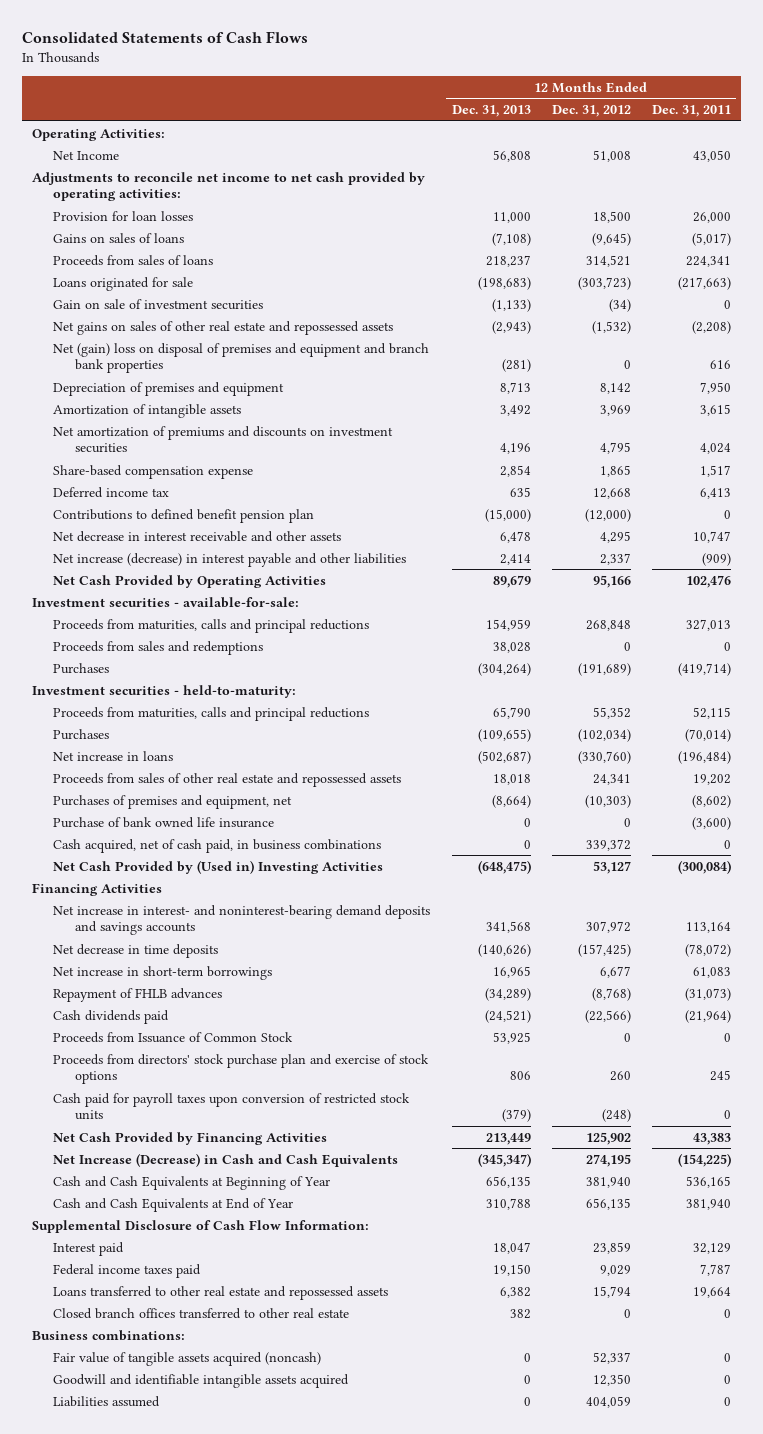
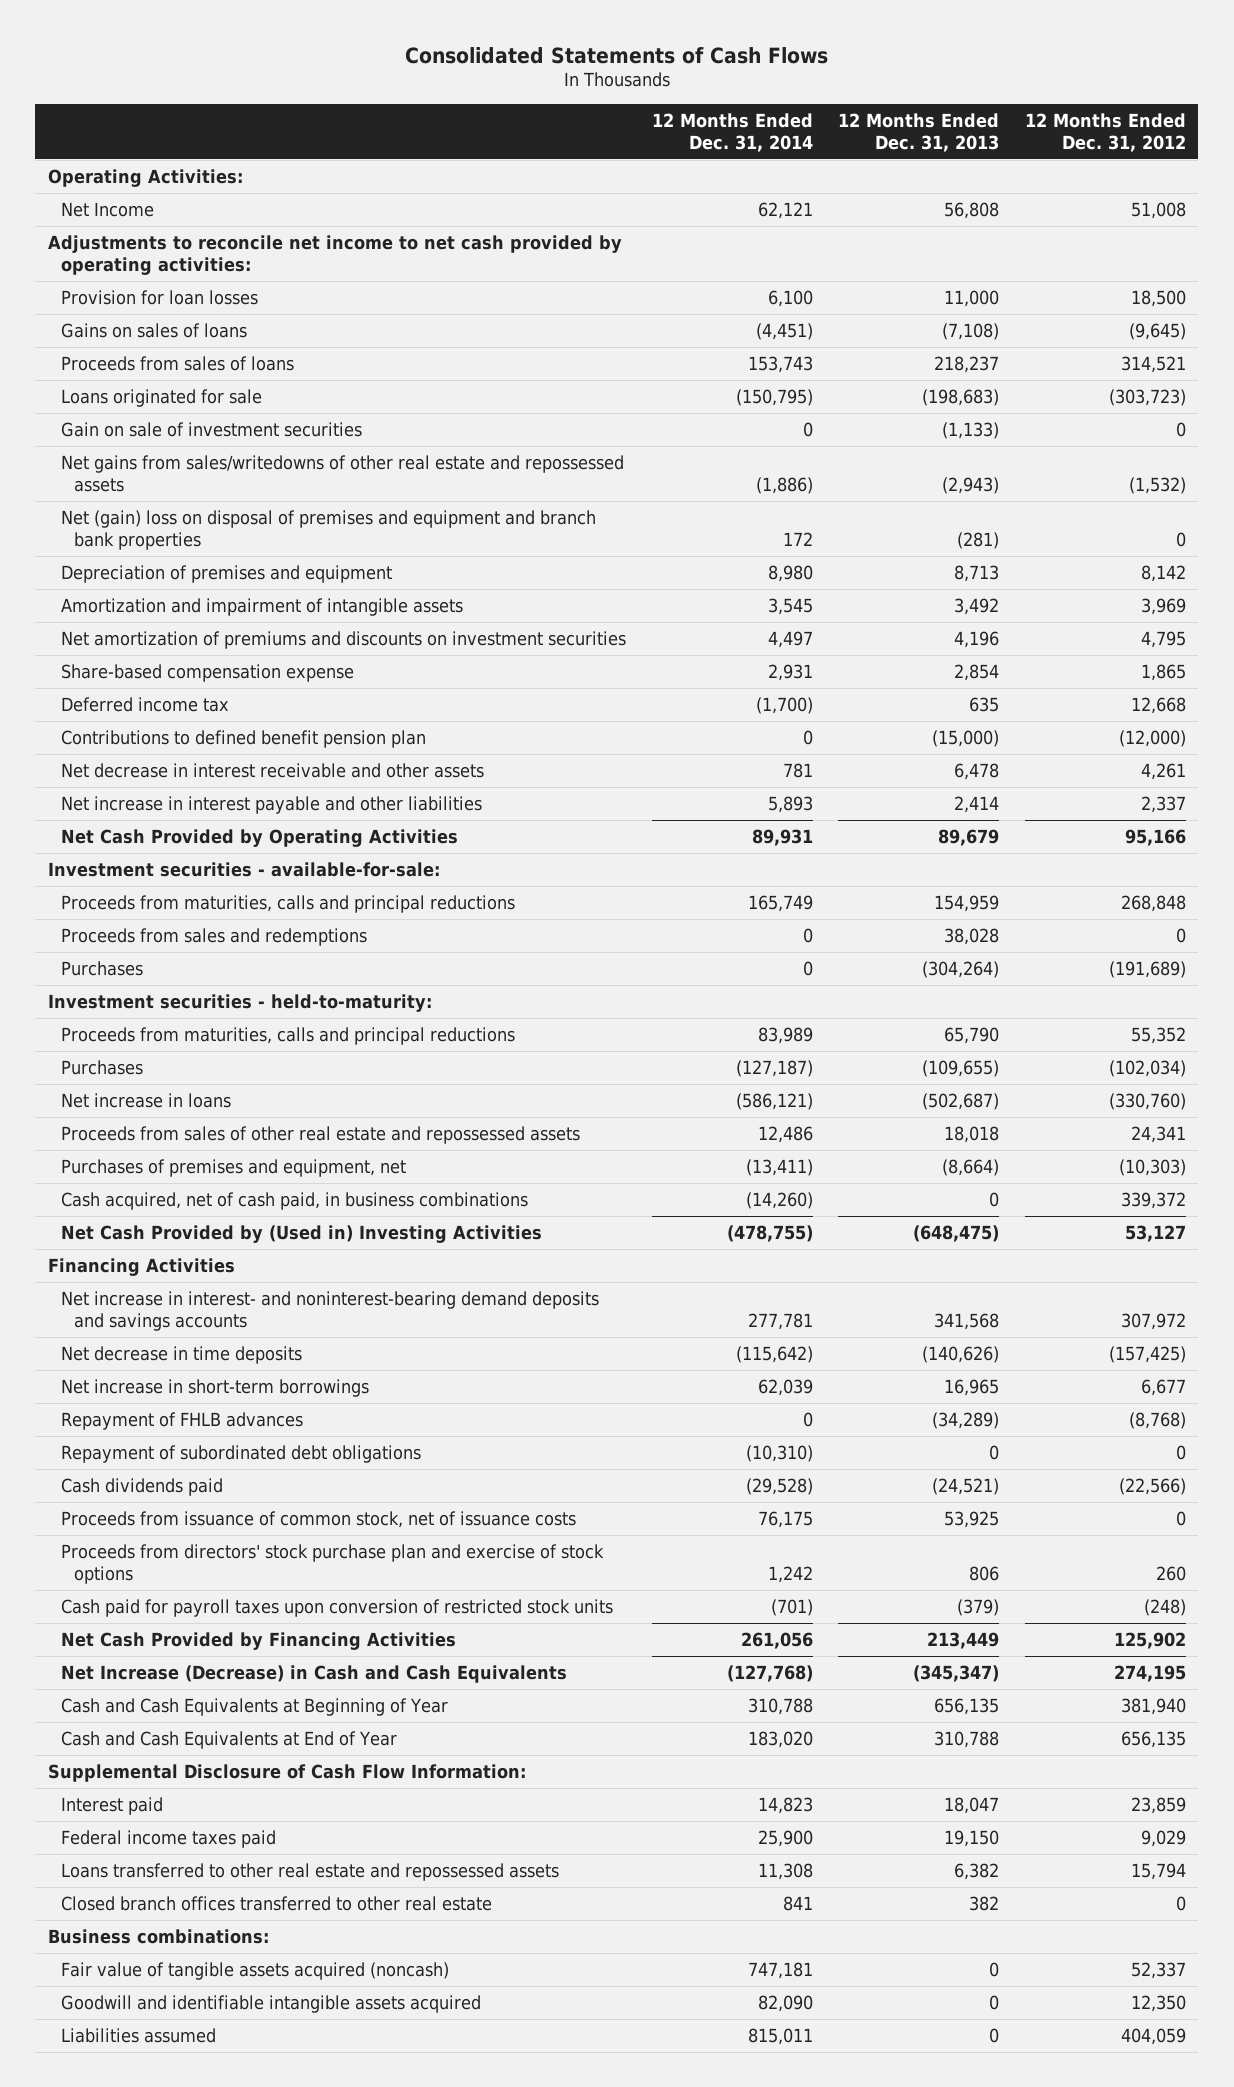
- | 12 Months Ended Dec. 31, 2013 | 12 Months Ended Dec. 31, 2012 | 12 Months Ended Dec. 31, 2011
+ | 12 Months Ended Dec. 31, 2014 | 12 Months Ended Dec. 31, 2013 | 12 Months Ended Dec. 31, 2012
- Gain on sale of investment securities | (1,133) | (34) | 0
- Net gains on sales of other real estate and repossessed assets | (2,943) | (1,532) | (2,208)
+ Gain on sale of investment securities | 0 | (1,133) | 0
+ Net gains from sales/writedowns of other real estate and repossessed assets | (1,886) | (2,943) | (1,532)
- Amortization of intangible assets | 3,492 | 3,969 | 3,615
+ Amortization and impairment of intangible assets | 3,545 | 3,492 | 3,969
- Net decrease in interest receivable and other assets | 6,478 | 4,295 | 10,747
- Net increase (decrease) in interest payable and other liabilities | 2,414 | 2,337 | (909)
+ Net decrease in interest receivable and other assets | 781 | 6,478 | 4,261
+ Net increase in interest payable and other liabilities | 5,893 | 2,414 | 2,337
- Purchase of bank owned life insurance | 0 | 0 | (3,600)
+ Repayment of subordinated debt obligations | (10,310) | 0 | 0
- Proceeds from Issuance of Common Stock | 53,925 | 0 | 0
+ Proceeds from issuance of common stock, net of issuance costs | 76,175 | 53,925 | 0

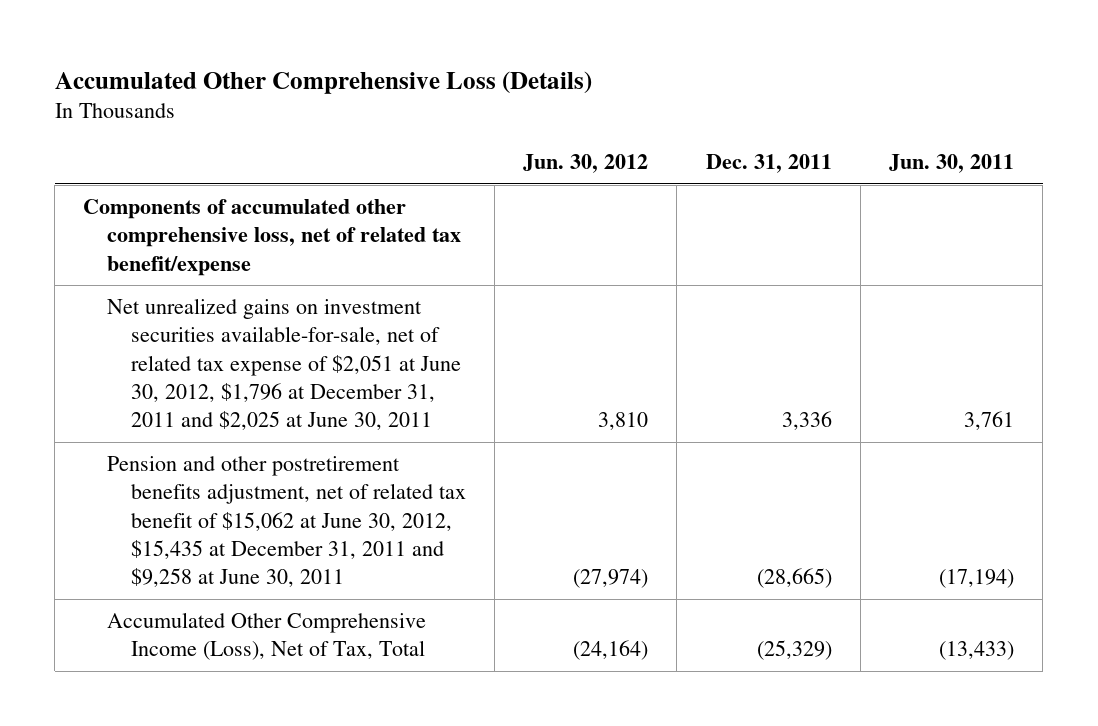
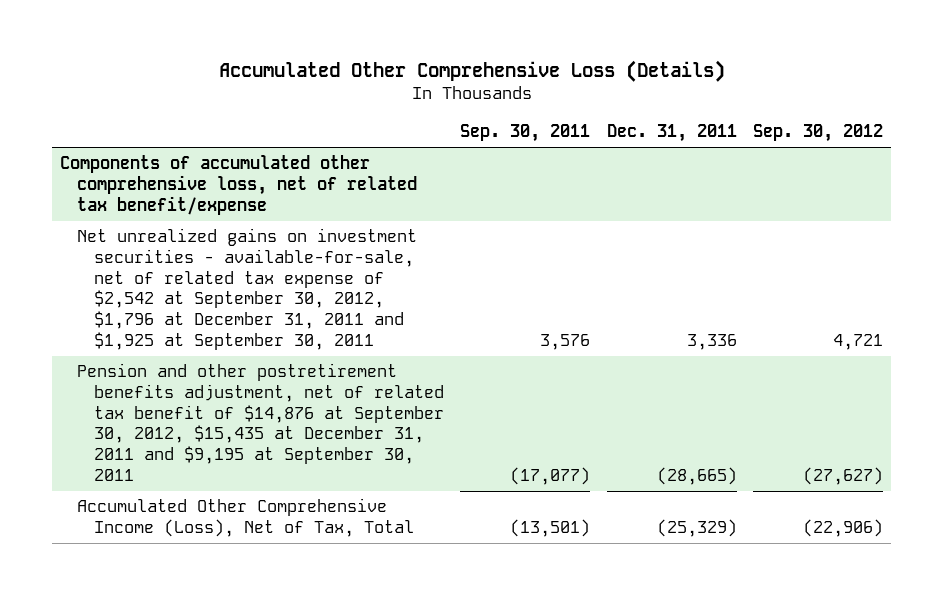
- | Jun. 30, 2012 | Dec. 31, 2011 | Jun. 30, 2011
+ | Sep. 30, 2011 | Dec. 31, 2011 | Sep. 30, 2012
- Net unrealized gains on investment securities available-for-sale, net of related tax expense of $2,051 at June 30, 2012, $1,796 at December 31, 2011 and $2,025 at June 30, 2011 | 3,810 | 3,336 | 3,761
- Pension and other postretirement benefits adjustment, net of related tax benefit of $15,062 at June 30, 2012, $15,435 at December 31, 2011 and $9,258 at June 30, 2011 | (27,974) | (28,665) | (17,194)
+ Net unrealized gains on investment securities - available-for-sale, net of related tax expense of $2,542 at September 30, 2012, $1,796 at December 31, 2011 and $1,925 at September 30, 2011 | 3,576 | 3,336 | 4,721
+ Pension and other postretirement benefits adjustment, net of related tax benefit of $14,876 at September 30, 2012, $15,435 at December 31, 2011 and $9,195 at September 30, 2011 | (17,077) | (28,665) | (27,627)

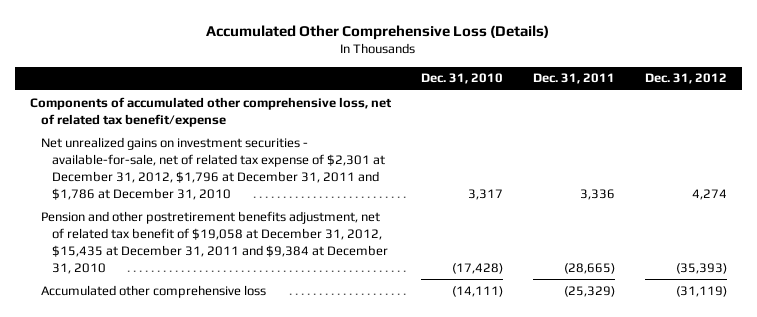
- | Sep. 30, 2011 | Dec. 31, 2011 | Sep. 30, 2012
+ | Dec. 31, 2010 | Dec. 31, 2011 | Dec. 31, 2012
- Net unrealized gains on investment securities - available-for-sale, net of related tax expense of $2,542 at September 30, 2012, $1,796 at December 31, 2011 and $1,925 at September 30, 2011 | 3,576 | 3,336 | 4,721
- Pension and other postretirement benefits adjustment, net of related tax benefit of $14,876 at September 30, 2012, $15,435 at December 31, 2011 and $9,195 at September 30, 2011 | (17,077) | (28,665) | (27,627)
- Accumulated Other Comprehensive Income (Loss), Net of Tax, Total | (13,501) | (25,329) | (22,906)
+ Net unrealized gains on investment securities - available-for-sale, net of related tax expense of $2,301 at December 31, 2012, $1,796 at December 31, 2011 and $1,786 at December 31, 2010 | 3,317 | 3,336 | 4,274
+ Pension and other postretirement benefits adjustment, net of related tax benefit of $19,058 at December 31, 2012, $15,435 at December 31, 2011 and $9,384 at December 31, 2010 | (17,428) | (28,665) | (35,393)
+ Accumulated other comprehensive loss | (14,111) | (25,329) | (31,119)

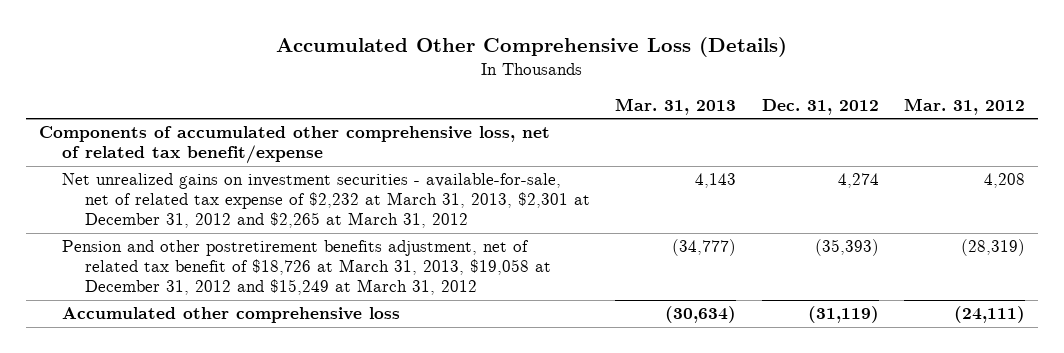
- | Dec. 31, 2010 | Dec. 31, 2011 | Dec. 31, 2012
+ | Mar. 31, 2013 | Dec. 31, 2012 | Mar. 31, 2012
- Net unrealized gains on investment securities - available-for-sale, net of related tax expense of $2,301 at December 31, 2012, $1,796 at December 31, 2011 and $1,786 at December 31, 2010 | 3,317 | 3,336 | 4,274
- Pension and other postretirement benefits adjustment, net of related tax benefit of $19,058 at December 31, 2012, $15,435 at December 31, 2011 and $9,384 at December 31, 2010 | (17,428) | (28,665) | (35,393)
+ Net unrealized gains on investment securities - available-for-sale, net of related tax expense of $2,232 at March 31, 2013, $2,301 at December 31, 2012 and $2,265 at March 31, 2012 | 4,143 | 4,274 | 4,208
+ Pension and other postretirement benefits adjustment, net of related tax benefit of $18,726 at March 31, 2013, $19,058 at December 31, 2012 and $15,249 at March 31, 2012 | (34,777) | (35,393) | (28,319)

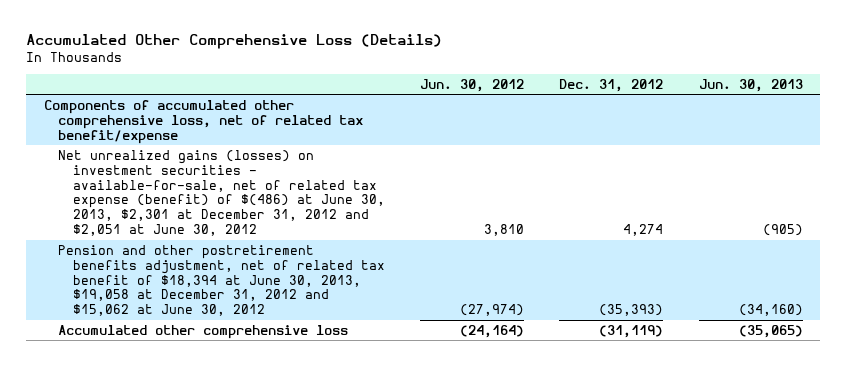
- | Mar. 31, 2013 | Dec. 31, 2012 | Mar. 31, 2012
+ | Jun. 30, 2012 | Dec. 31, 2012 | Jun. 30, 2013
- Net unrealized gains on investment securities - available-for-sale, net of related tax expense of $2,232 at March 31, 2013, $2,301 at December 31, 2012 and $2,265 at March 31, 2012 | 4,143 | 4,274 | 4,208
- Pension and other postretirement benefits adjustment, net of related tax benefit of $18,726 at March 31, 2013, $19,058 at December 31, 2012 and $15,249 at March 31, 2012 | (34,777) | (35,393) | (28,319)
+ Net unrealized gains (losses) on investment securities - available-for-sale, net of related tax expense (benefit) of $(486) at June 30, 2013, $2,301 at December 31, 2012 and $2,051 at June 30, 2012 | 3,810 | 4,274 | (905)
+ Pension and other postretirement benefits adjustment, net of related tax benefit of $18,394 at June 30, 2013, $19,058 at December 31, 2012 and $15,062 at June 30, 2012 | (27,974) | (35,393) | (34,160)

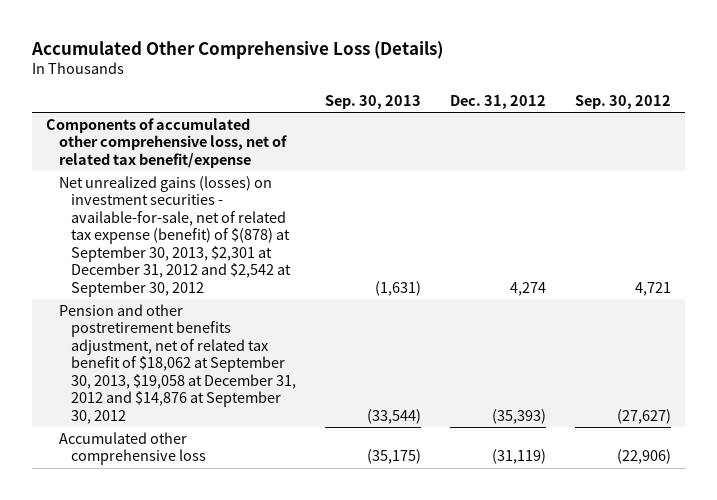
- | Jun. 30, 2012 | Dec. 31, 2012 | Jun. 30, 2013
+ | Sep. 30, 2013 | Dec. 31, 2012 | Sep. 30, 2012
- Net unrealized gains (losses) on investment securities - available-for-sale, net of related tax expense (benefit) of $(486) at June 30, 2013, $2,301 at December 31, 2012 and $2,051 at June 30, 2012 | 3,810 | 4,274 | (905)
- Pension and other postretirement benefits adjustment, net of related tax benefit of $18,394 at June 30, 2013, $19,058 at December 31, 2012 and $15,062 at June 30, 2012 | (27,974) | (35,393) | (34,160)
+ Net unrealized gains (losses) on investment securities - available-for-sale, net of related tax expense (benefit) of $(878) at September 30, 2013, $2,301 at December 31, 2012 and $2,542 at September 30, 2012 | (1,631) | 4,274 | 4,721
+ Pension and other postretirement benefits adjustment, net of related tax benefit of $18,062 at September 30, 2013, $19,058 at December 31, 2012 and $14,876 at September 30, 2012 | (33,544) | (35,393) | (27,627)

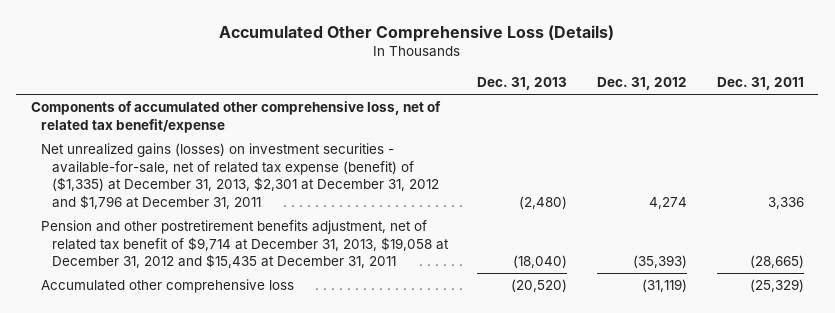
- | Sep. 30, 2013 | Dec. 31, 2012 | Sep. 30, 2012
+ | Dec. 31, 2013 | Dec. 31, 2012 | Dec. 31, 2011
- Net unrealized gains (losses) on investment securities - available-for-sale, net of related tax expense (benefit) of $(878) at September 30, 2013, $2,301 at December 31, 2012 and $2,542 at September 30, 2012 | (1,631) | 4,274 | 4,721
- Pension and other postretirement benefits adjustment, net of related tax benefit of $18,062 at September 30, 2013, $19,058 at December 31, 2012 and $14,876 at September 30, 2012 | (33,544) | (35,393) | (27,627)
+ Net unrealized gains (losses) on investment securities - available-for-sale, net of related tax expense (benefit) of ($1,335) at December 31, 2013, $2,301 at December 31, 2012 and $1,796 at December 31, 2011 | (2,480) | 4,274 | 3,336
+ Pension and other postretirement benefits adjustment, net of related tax benefit of $9,714 at December 31, 2013, $19,058 at December 31, 2012 and $15,435 at December 31, 2011 | (18,040) | (35,393) | (28,665)

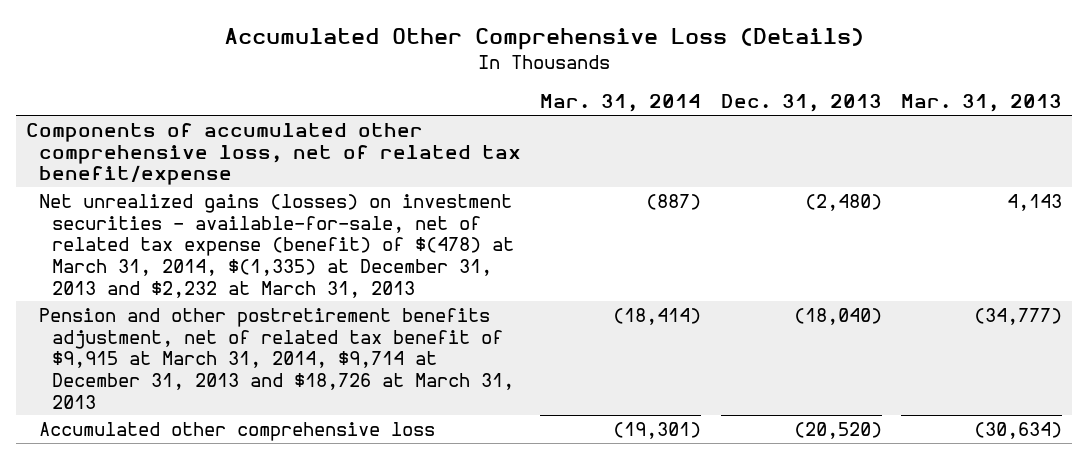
- | Dec. 31, 2013 | Dec. 31, 2012 | Dec. 31, 2011
+ | Mar. 31, 2014 | Dec. 31, 2013 | Mar. 31, 2013
- Net unrealized gains (losses) on investment securities - available-for-sale, net of related tax expense (benefit) of ($1,335) at December 31, 2013, $2,301 at December 31, 2012 and $1,796 at December 31, 2011 | (2,480) | 4,274 | 3,336
- Pension and other postretirement benefits adjustment, net of related tax benefit of $9,714 at December 31, 2013, $19,058 at December 31, 2012 and $15,435 at December 31, 2011 | (18,040) | (35,393) | (28,665)
+ Net unrealized gains (losses) on investment securities - available-for-sale, net of related tax expense (benefit) of $(478) at March 31, 2014, $(1,335) at December 31, 2013 and $2,232 at March 31, 2013 | (887) | (2,480) | 4,143
+ Pension and other postretirement benefits adjustment, net of related tax benefit of $9,915 at March 31, 2014, $9,714 at December 31, 2013 and $18,726 at March 31, 2013 | (18,414) | (18,040) | (34,777)

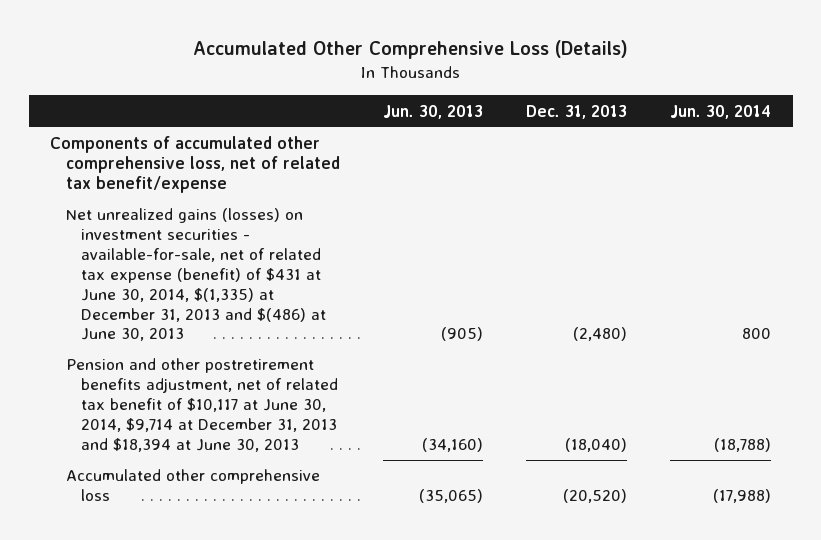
- | Mar. 31, 2014 | Dec. 31, 2013 | Mar. 31, 2013
+ | Jun. 30, 2013 | Dec. 31, 2013 | Jun. 30, 2014
- Net unrealized gains (losses) on investment securities - available-for-sale, net of related tax expense (benefit) of $(478) at March 31, 2014, $(1,335) at December 31, 2013 and $2,232 at March 31, 2013 | (887) | (2,480) | 4,143
- Pension and other postretirement benefits adjustment, net of related tax benefit of $9,915 at March 31, 2014, $9,714 at December 31, 2013 and $18,726 at March 31, 2013 | (18,414) | (18,040) | (34,777)
+ Net unrealized gains (losses) on investment securities - available-for-sale, net of related tax expense (benefit) of $431 at June 30, 2014, $(1,335) at December 31, 2013 and $(486) at June 30, 2013 | (905) | (2,480) | 800
+ Pension and other postretirement benefits adjustment, net of related tax benefit of $10,117 at June 30, 2014, $9,714 at December 31, 2013 and $18,394 at June 30, 2013 | (34,160) | (18,040) | (18,788)

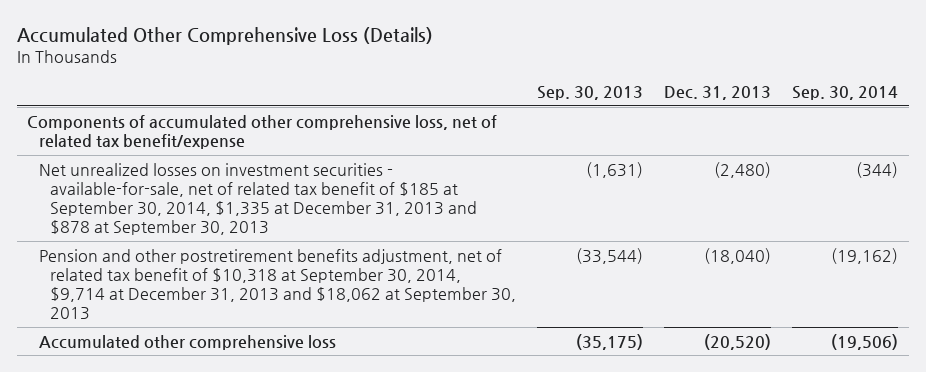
- | Jun. 30, 2013 | Dec. 31, 2013 | Jun. 30, 2014
+ | Sep. 30, 2013 | Dec. 31, 2013 | Sep. 30, 2014
- Net unrealized gains (losses) on investment securities - available-for-sale, net of related tax expense (benefit) of $431 at June 30, 2014, $(1,335) at December 31, 2013 and $(486) at June 30, 2013 | (905) | (2,480) | 800
- Pension and other postretirement benefits adjustment, net of related tax benefit of $10,117 at June 30, 2014, $9,714 at December 31, 2013 and $18,394 at June 30, 2013 | (34,160) | (18,040) | (18,788)
+ Net unrealized losses on investment securities - available-for-sale, net of related tax benefit of $185 at September 30, 2014, $1,335 at December 31, 2013 and $878 at September 30, 2013 | (1,631) | (2,480) | (344)
+ Pension and other postretirement benefits adjustment, net of related tax benefit of $10,318 at September 30, 2014, $9,714 at December 31, 2013 and $18,062 at September 30, 2013 | (33,544) | (18,040) | (19,162)

